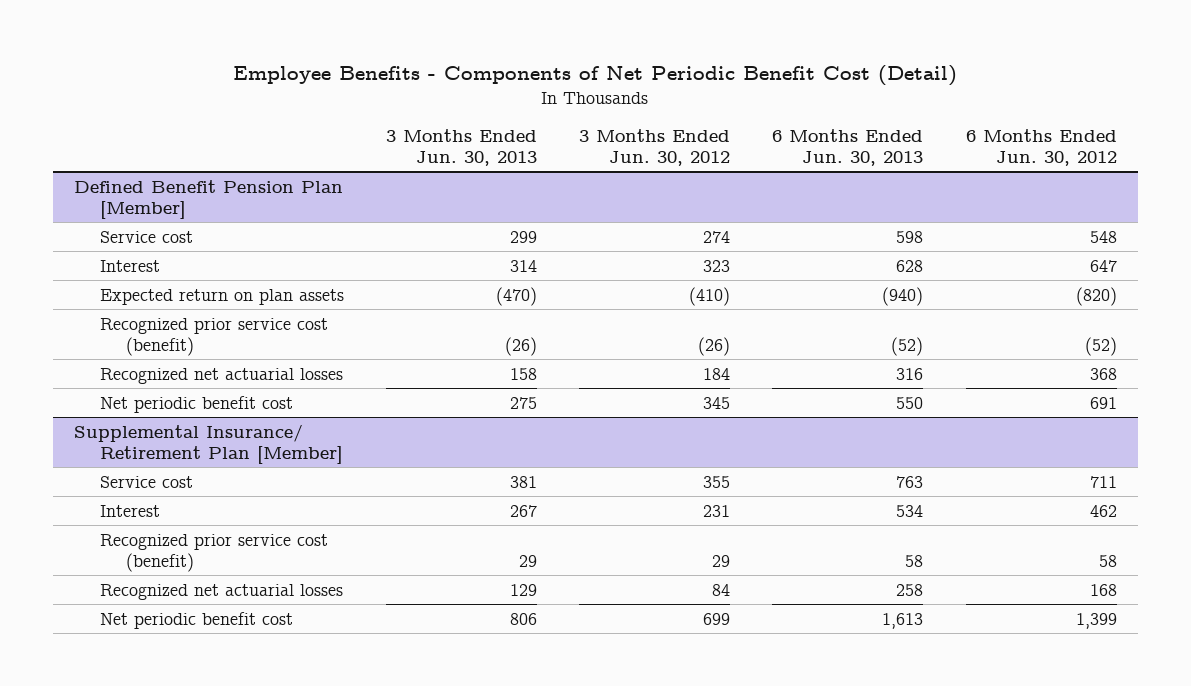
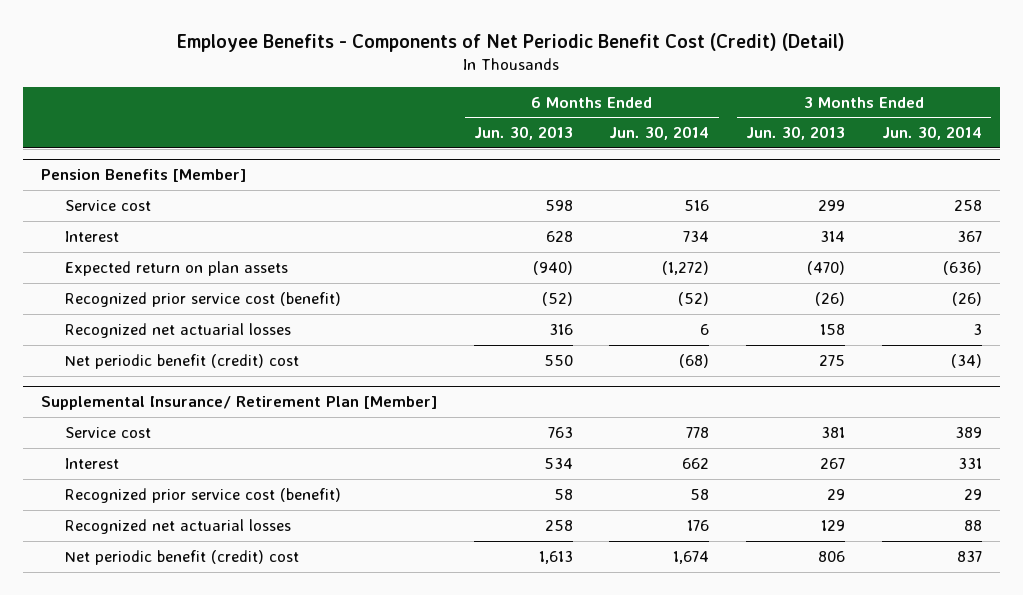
- Employee Benefits - Components of Net Periodic Benefit Cost (Detail)
+ Employee Benefits - Components of Net Periodic Benefit Cost (Credit) (Detail)
- | 3 Months Ended Jun. 30, 2013 | 3 Months Ended Jun. 30, 2012 | 6 Months Ended Jun. 30, 2013 | 6 Months Ended Jun. 30, 2012
+ | 6 Months Ended Jun. 30, 2013 | 6 Months Ended Jun. 30, 2014 | 3 Months Ended Jun. 30, 2013 | 3 Months Ended Jun. 30, 2014
- Defined Benefit Pension Plan [Member]
+ Pension Benefits [Member]
- Net periodic benefit cost | 275 | 345 | 550 | 691
+ Net periodic benefit (credit) cost | 550 | (68) | 275 | (34)
@ Supplemental Insurance/ Retirement Plan [Member]
- Net periodic benefit cost | 806 | 699 | 1,613 | 1,399
+ Net periodic benefit (credit) cost | 1,613 | 1,674 | 806 | 837

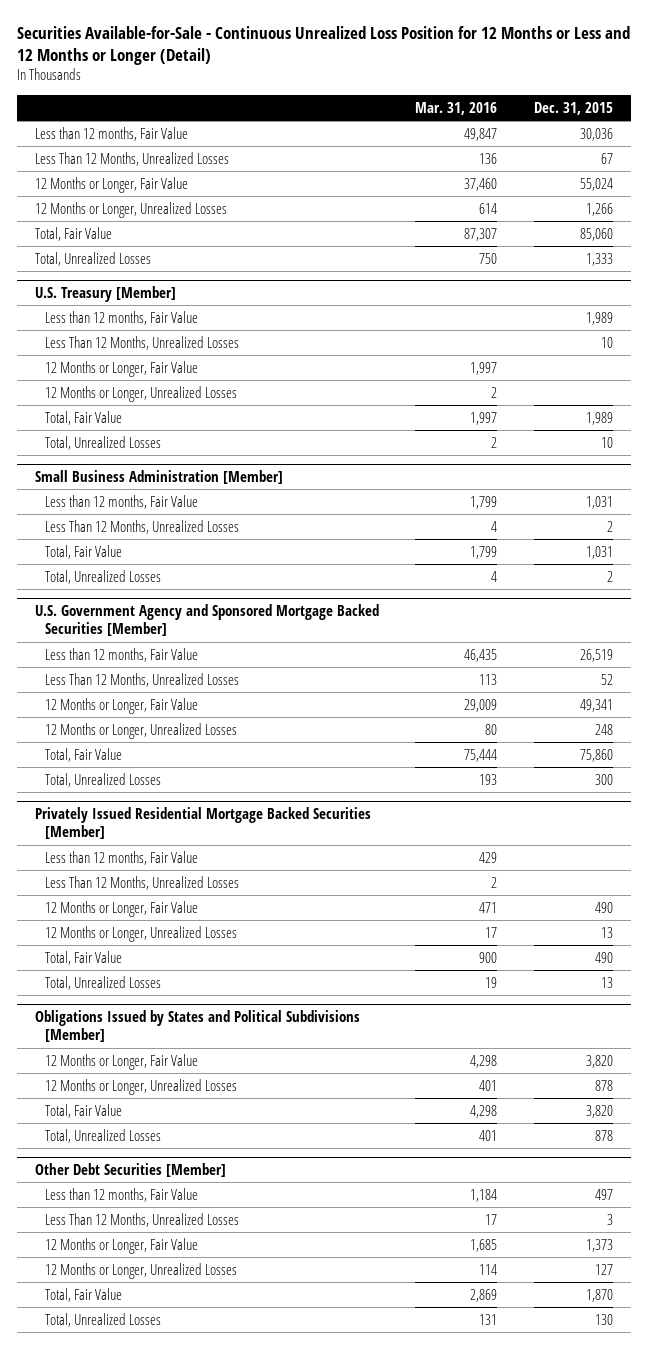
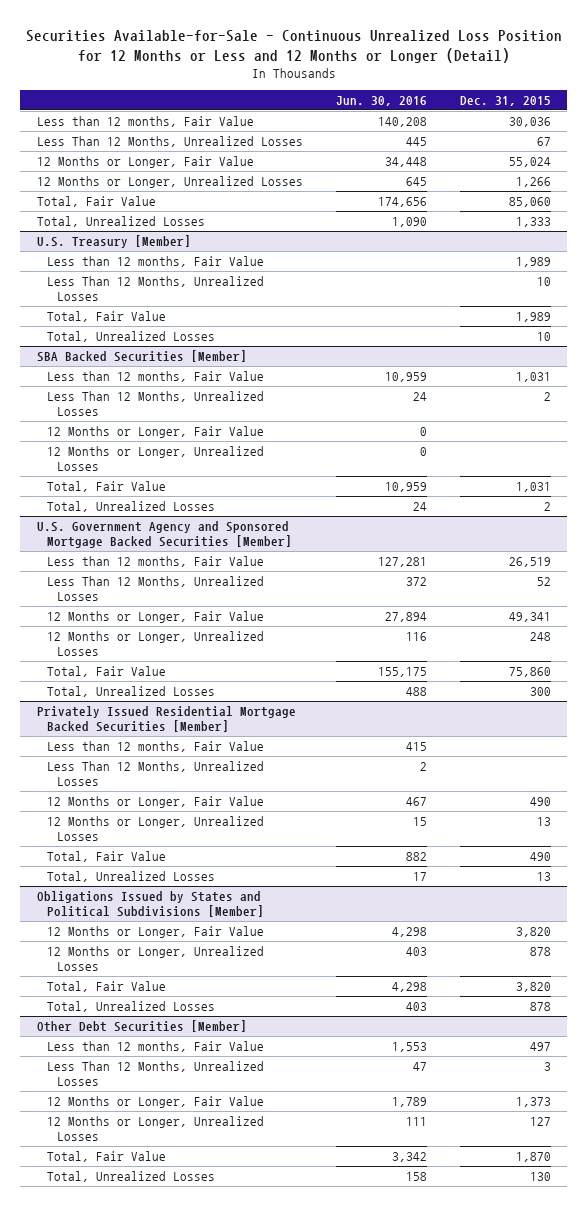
- | Mar. 31, 2016 | Dec. 31, 2015
+ | Jun. 30, 2016 | Dec. 31, 2015
@ U.S. Treasury [Member]
- 12 Months or Longer, Fair Value | 1,997 |
- 12 Months or Longer, Unrealized Losses | 2 |
- Small Business Administration [Member]
+ SBA Backed Securities [Member]
+ 12 Months or Longer, Fair Value | 0 |
+ 12 Months or Longer, Unrealized Losses | 0 |

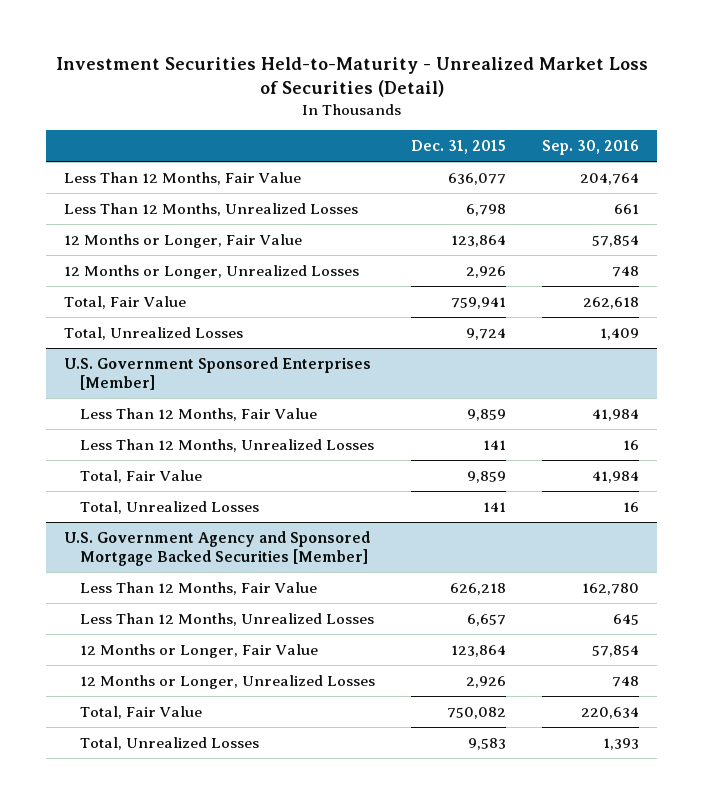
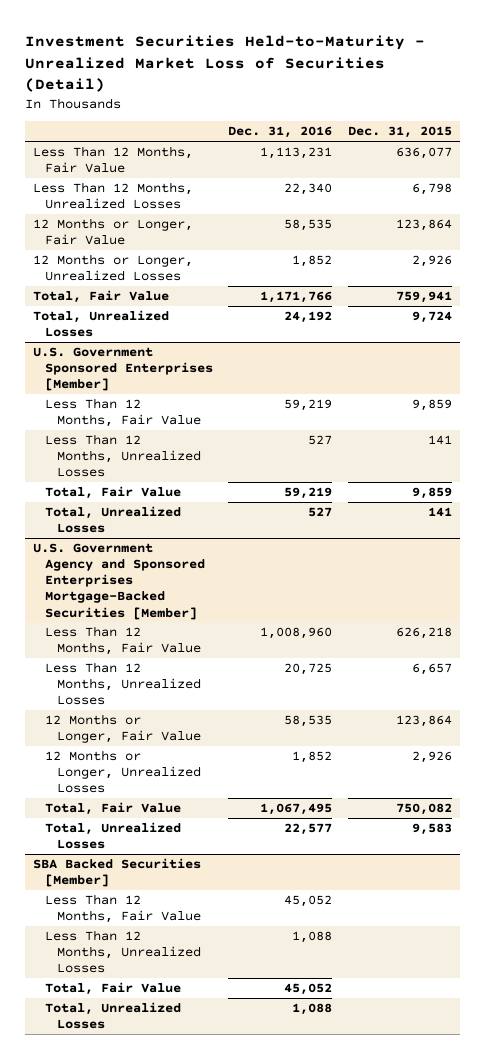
- | Dec. 31, 2015 | Sep. 30, 2016
+ | Dec. 31, 2016 | Dec. 31, 2015
- U.S. Government Agency and Sponsored Mortgage Backed Securities [Member]
+ U.S. Government Agency and Sponsored Enterprises Mortgage-Backed Securities [Member]
+ SBA Backed Securities [Member]
+ Less Than 12 Months, Fair Value | 45,052 |
+ Less Than 12 Months, Unrealized Losses | 1,088 |
+ Total, Fair Value | 45,052 |
+ Total, Unrealized Losses | 1,088 |

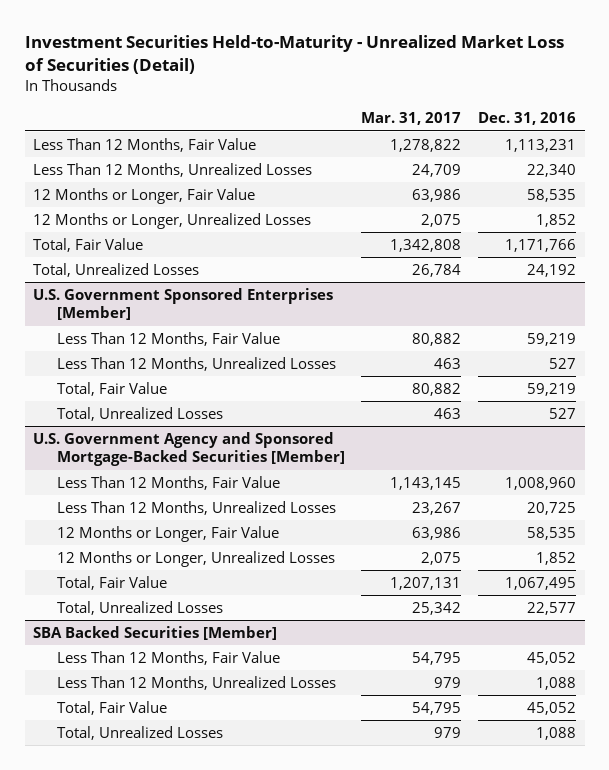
- | Dec. 31, 2016 | Dec. 31, 2015
+ | Mar. 31, 2017 | Dec. 31, 2016
- U.S. Government Agency and Sponsored Enterprises Mortgage-Backed Securities [Member]
+ U.S. Government Agency and Sponsored Mortgage-Backed Securities [Member]

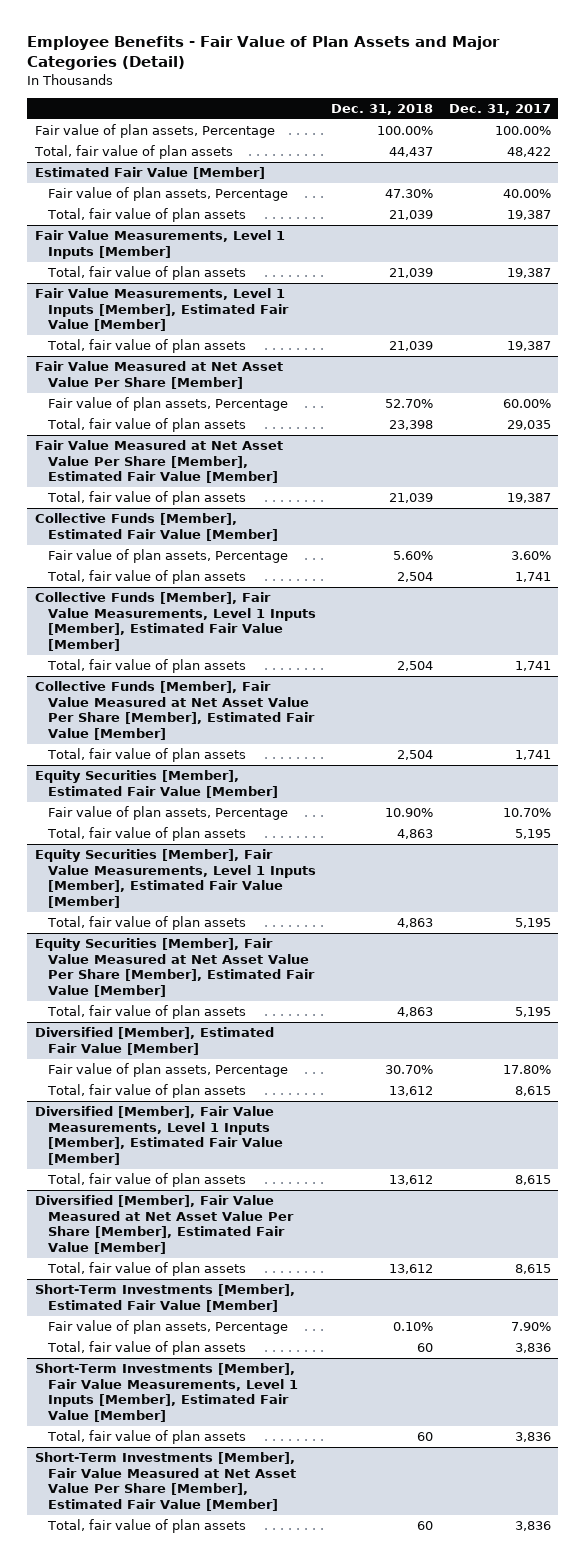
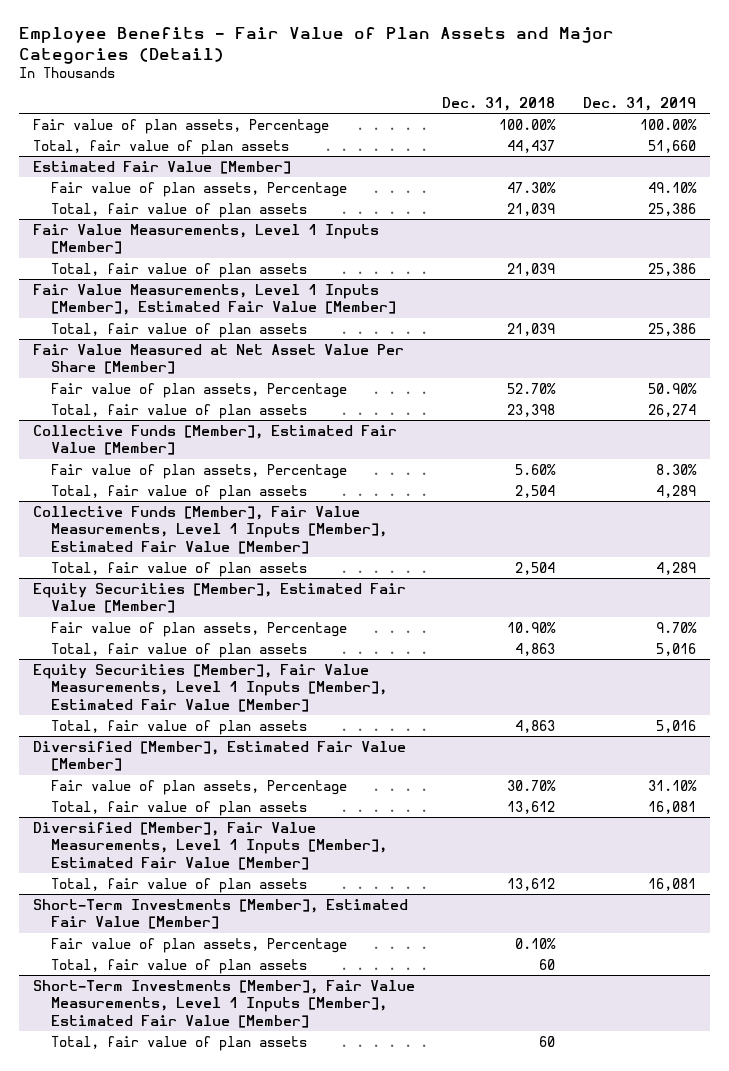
- | Dec. 31, 2018 | Dec. 31, 2017
+ | Dec. 31, 2018 | Dec. 31, 2019
- Fair Value Measured at Net Asset Value Per Share [Member], Estimated Fair Value [Member]
- Total, fair value of plan assets | 21,039 | 19,387
- Collective Funds [Member], Fair Value Measured at Net Asset Value Per Share [Member], Estimated Fair Value [Member]
- Total, fair value of plan assets | 2,504 | 1,741
- Equity Securities [Member], Fair Value Measured at Net Asset Value Per Share [Member], Estimated Fair Value [Member]
- Total, fair value of plan assets | 4,863 | 5,195
- Diversified [Member], Fair Value Measured at Net Asset Value Per Share [Member], Estimated Fair Value [Member]
- Total, fair value of plan assets | 13,612 | 8,615
- Short-Term Investments [Member], Fair Value Measured at Net Asset Value Per Share [Member], Estimated Fair Value [Member]
- Total, fair value of plan assets | 60 | 3,836

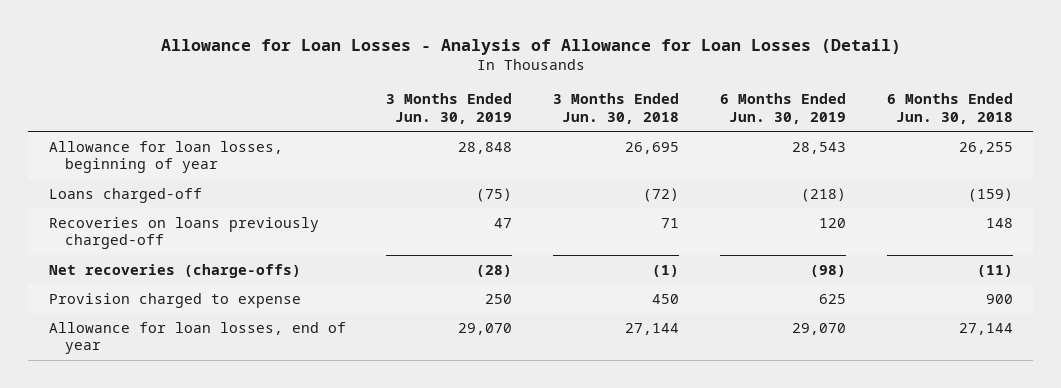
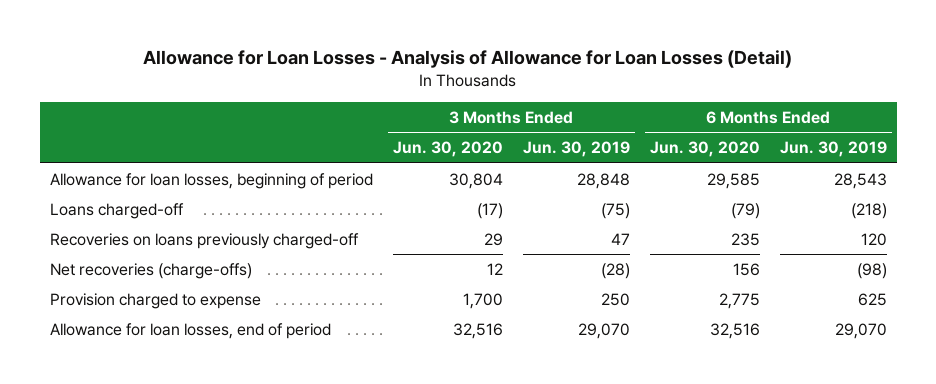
- | 3 Months Ended Jun. 30, 2019 | 3 Months Ended Jun. 30, 2018 | 6 Months Ended Jun. 30, 2019 | 6 Months Ended Jun. 30, 2018
+ | 3 Months Ended Jun. 30, 2020 | 3 Months Ended Jun. 30, 2019 | 6 Months Ended Jun. 30, 2020 | 6 Months Ended Jun. 30, 2019
- Allowance for loan losses, beginning of year | 28,848 | 26,695 | 28,543 | 26,255
+ Allowance for loan losses, beginning of period | 30,804 | 28,848 | 29,585 | 28,543
- Allowance for loan losses, end of year | 29,070 | 27,144 | 29,070 | 27,144
+ Allowance for loan losses, end of period | 32,516 | 29,070 | 32,516 | 29,070

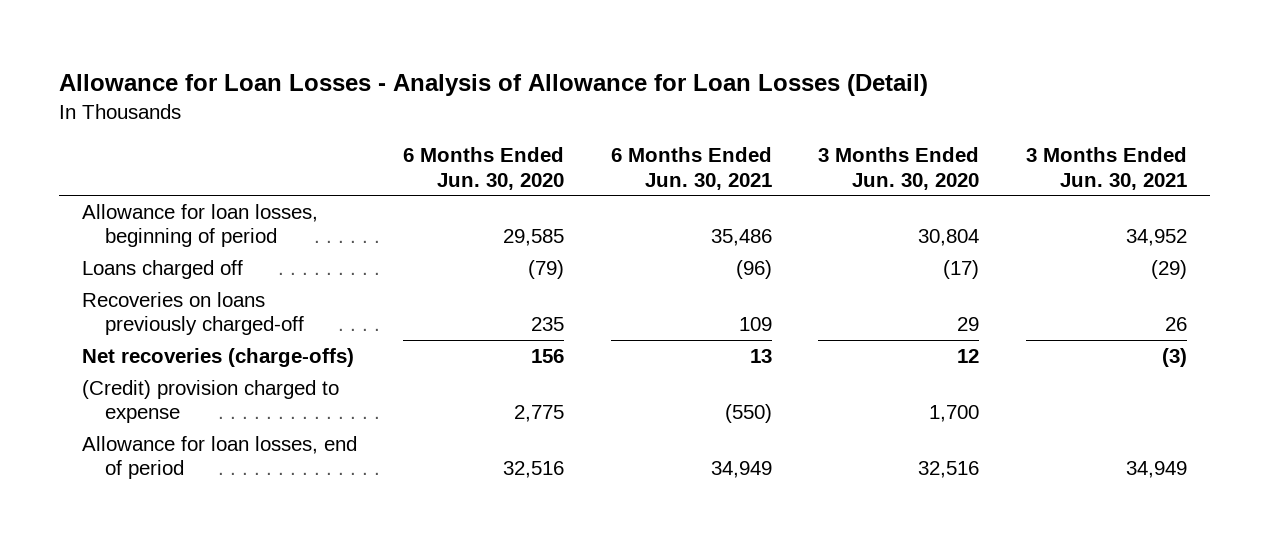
- | 3 Months Ended Jun. 30, 2020 | 3 Months Ended Jun. 30, 2019 | 6 Months Ended Jun. 30, 2020 | 6 Months Ended Jun. 30, 2019
+ | 6 Months Ended Jun. 30, 2020 | 6 Months Ended Jun. 30, 2021 | 3 Months Ended Jun. 30, 2020 | 3 Months Ended Jun. 30, 2021
- Loans charged-off | (17) | (75) | (79) | (218)
+ Loans charged off | (79) | (96) | (17) | (29)
- Provision charged to expense | 1,700 | 250 | 2,775 | 625
+ (Credit) provision charged to expense | 2,775 | (550) | 1,700 |

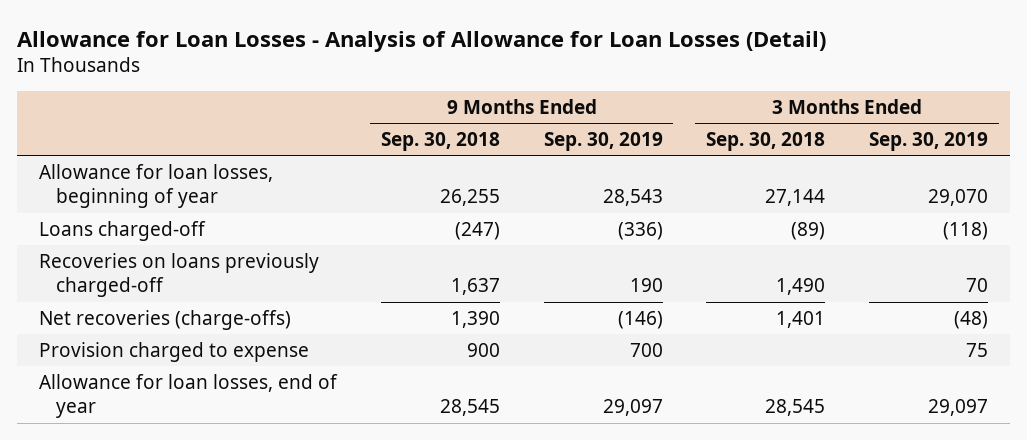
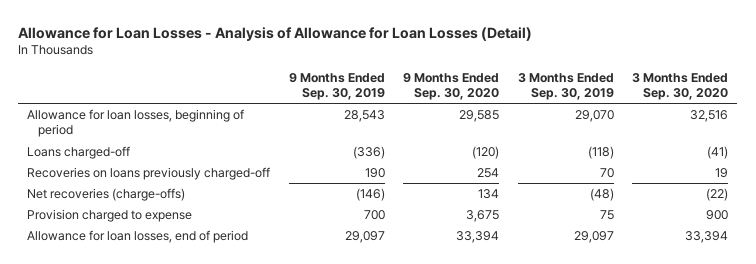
- | 9 Months Ended Sep. 30, 2018 | 9 Months Ended Sep. 30, 2019 | 3 Months Ended Sep. 30, 2018 | 3 Months Ended Sep. 30, 2019
+ | 9 Months Ended Sep. 30, 2019 | 9 Months Ended Sep. 30, 2020 | 3 Months Ended Sep. 30, 2019 | 3 Months Ended Sep. 30, 2020
- Allowance for loan losses, beginning of year | 26,255 | 28,543 | 27,144 | 29,070
+ Allowance for loan losses, beginning of period | 28,543 | 29,585 | 29,070 | 32,516
- Allowance for loan losses, end of year | 28,545 | 29,097 | 28,545 | 29,097
+ Allowance for loan losses, end of period | 29,097 | 33,394 | 29,097 | 33,394

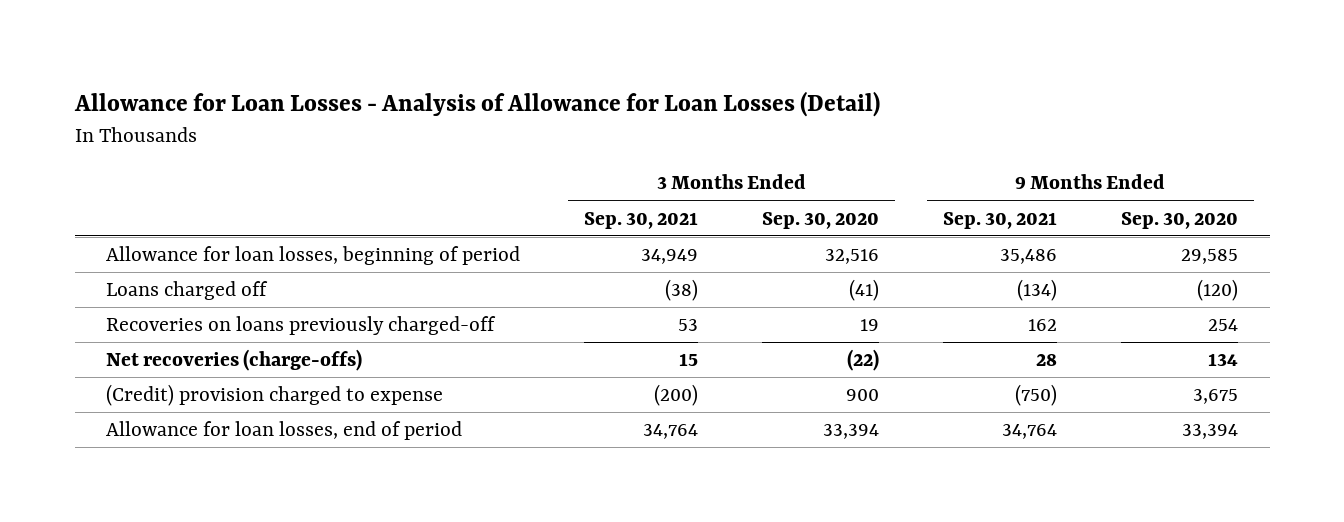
- | 9 Months Ended Sep. 30, 2019 | 9 Months Ended Sep. 30, 2020 | 3 Months Ended Sep. 30, 2019 | 3 Months Ended Sep. 30, 2020
+ | 3 Months Ended Sep. 30, 2021 | 3 Months Ended Sep. 30, 2020 | 9 Months Ended Sep. 30, 2021 | 9 Months Ended Sep. 30, 2020
- Loans charged-off | (336) | (120) | (118) | (41)
+ Loans charged off | (38) | (41) | (134) | (120)
- Provision charged to expense | 700 | 3,675 | 75 | 900
+ (Credit) provision charged to expense | (200) | 900 | (750) | 3,675

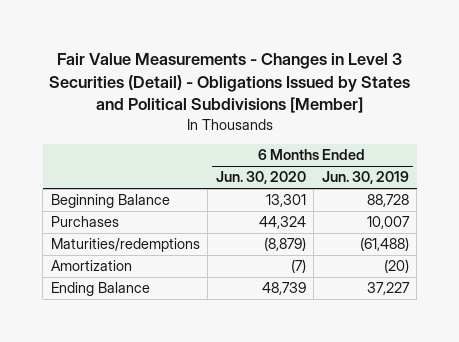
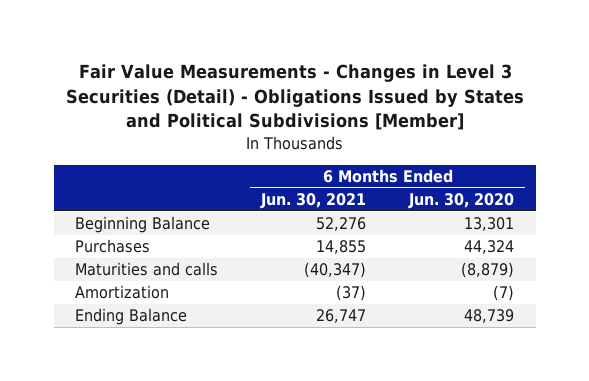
- | 6 Months Ended Jun. 30, 2020 | 6 Months Ended Jun. 30, 2019
+ | 6 Months Ended Jun. 30, 2021 | 6 Months Ended Jun. 30, 2020
- Maturities/redemptions | (8,879) | (61,488)
+ Maturities and calls | (40,347) | (8,879)

